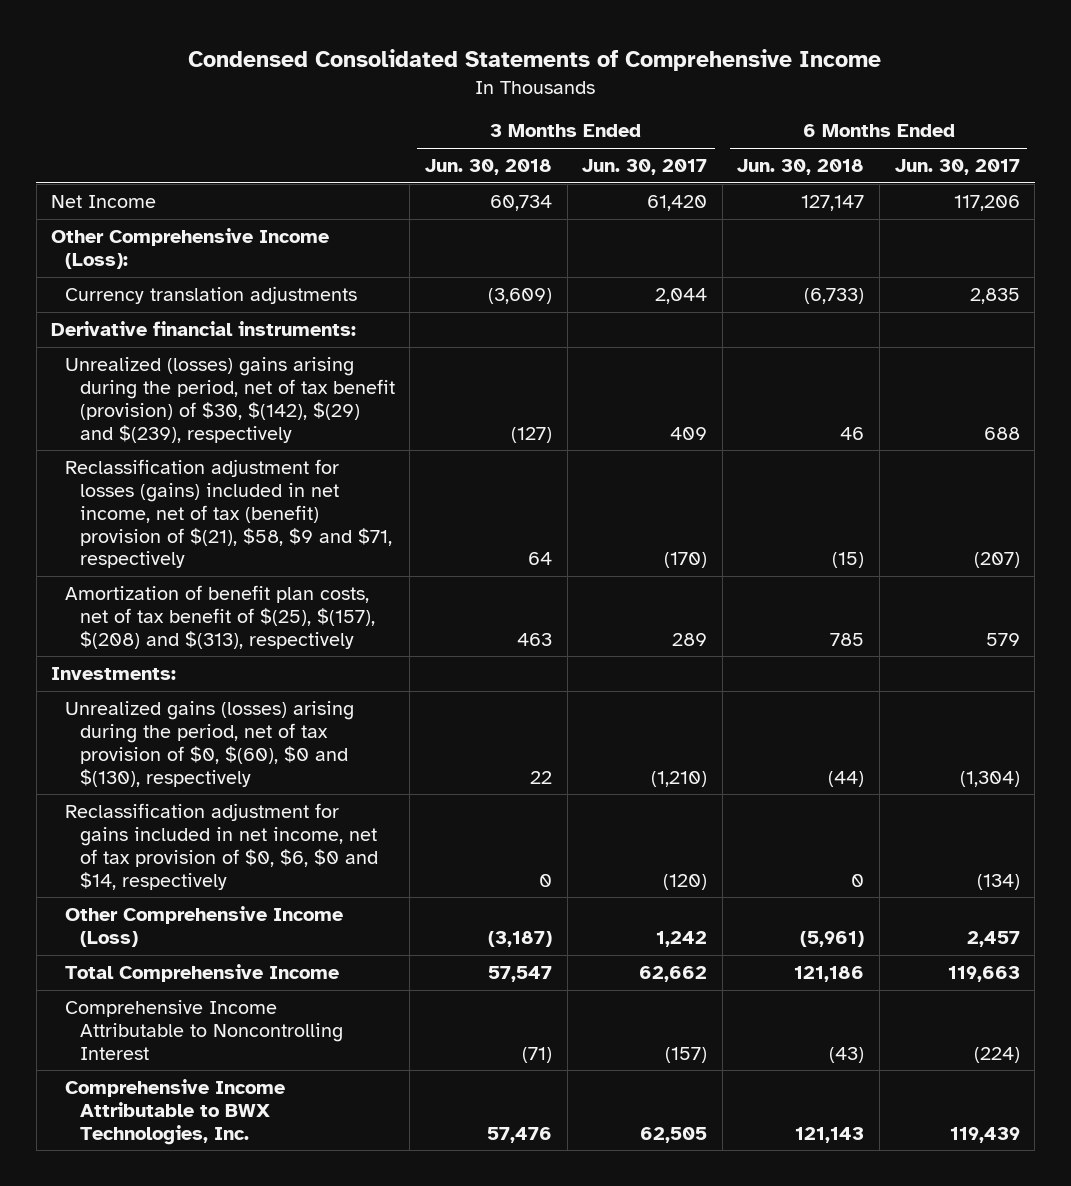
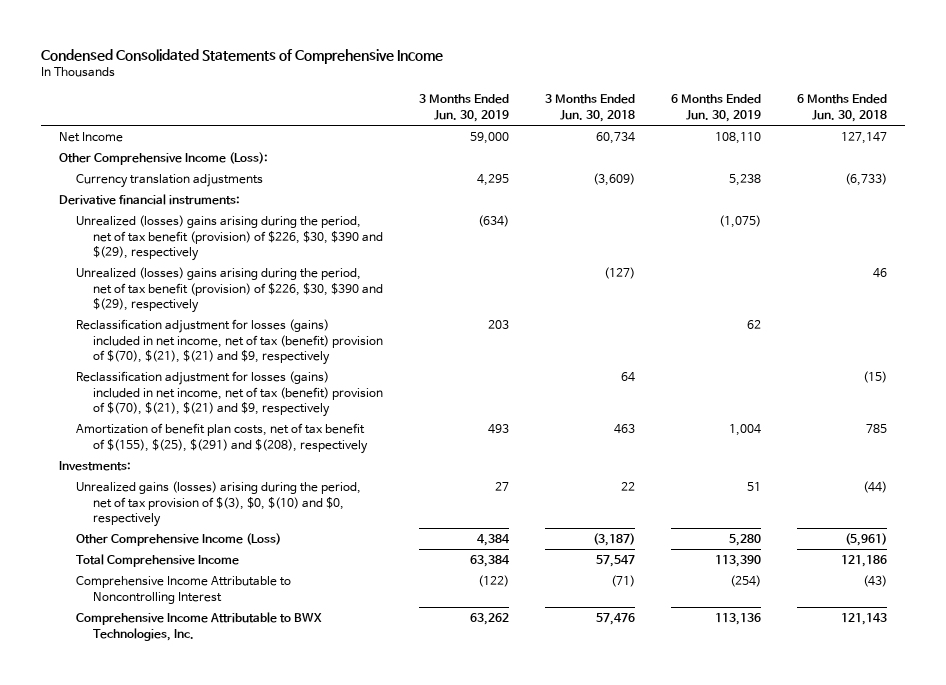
- | 3 Months Ended Jun. 30, 2018 | 3 Months Ended Jun. 30, 2017 | 6 Months Ended Jun. 30, 2018 | 6 Months Ended Jun. 30, 2017
+ | 3 Months Ended Jun. 30, 2019 | 3 Months Ended Jun. 30, 2018 | 6 Months Ended Jun. 30, 2019 | 6 Months Ended Jun. 30, 2018
- Unrealized (losses) gains arising during the period, net of tax benefit (provision) of $30, $(142), $(29) and $(239), respectively | (127) | 409 | 46 | 688
- Reclassification adjustment for losses (gains) included in net income, net of tax (benefit) provision of $(21), $58, $9 and $71, respectively | 64 | (170) | (15) | (207)
- Amortization of benefit plan costs, net of tax benefit of $(25), $(157), $(208) and $(313), respectively | 463 | 289 | 785 | 579
+ Unrealized (losses) gains arising during the period, net of tax benefit (provision) of $226, $30, $390 and $(29), respectively | (634) | | (1,075) |
+ Unrealized (losses) gains arising during the period, net of tax benefit (provision) of $226, $30, $390 and $(29), respectively | | (127) | | 46
+ Reclassification adjustment for losses (gains) included in net income, net of tax (benefit) provision of $(70), $(21), $(21) and $9, respectively | 203 | | 62 |
+ Reclassification adjustment for losses (gains) included in net income, net of tax (benefit) provision of $(70), $(21), $(21) and $9, respectively | | 64 | | (15)
+ Amortization of benefit plan costs, net of tax benefit of $(155), $(25), $(291) and $(208), respectively | 493 | 463 | 1,004 | 785
- Unrealized gains (losses) arising during the period, net of tax provision of $0, $(60), $0 and $(130), respectively | 22 | (1,210) | (44) | (1,304)
- Reclassification adjustment for gains included in net income, net of tax provision of $0, $6, $0 and $14, respectively | 0 | (120) | 0 | (134)
+ Unrealized gains (losses) arising during the period, net of tax provision of $(3), $0, $(10) and $0, respectively | 27 | 22 | 51 | (44)

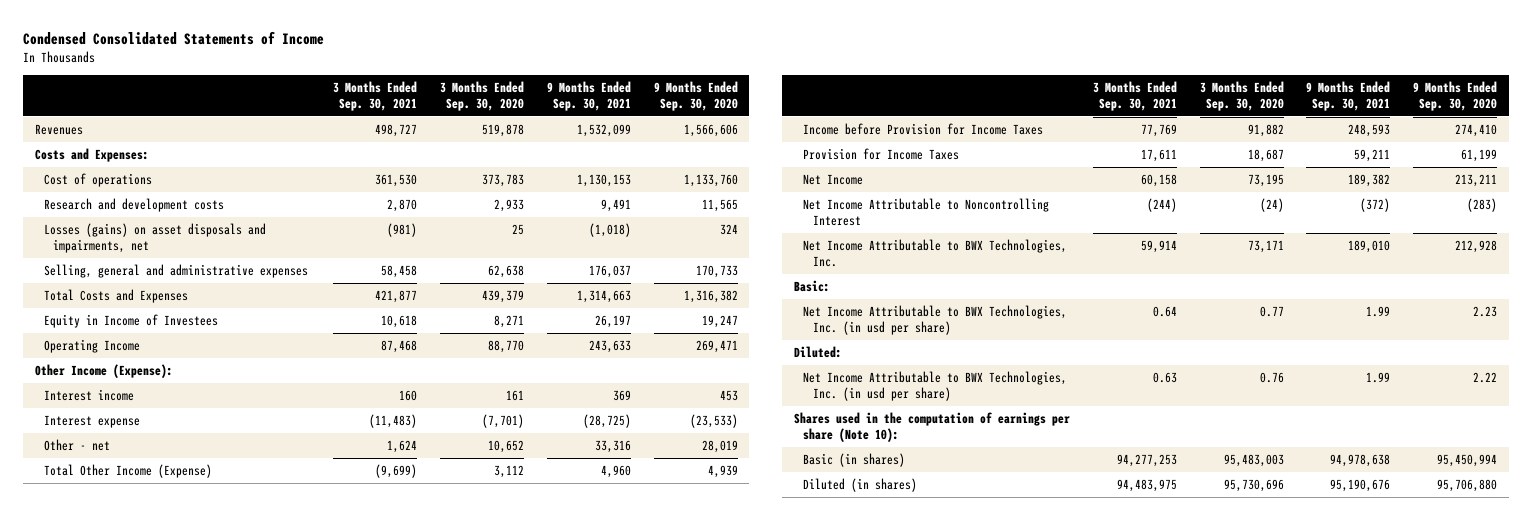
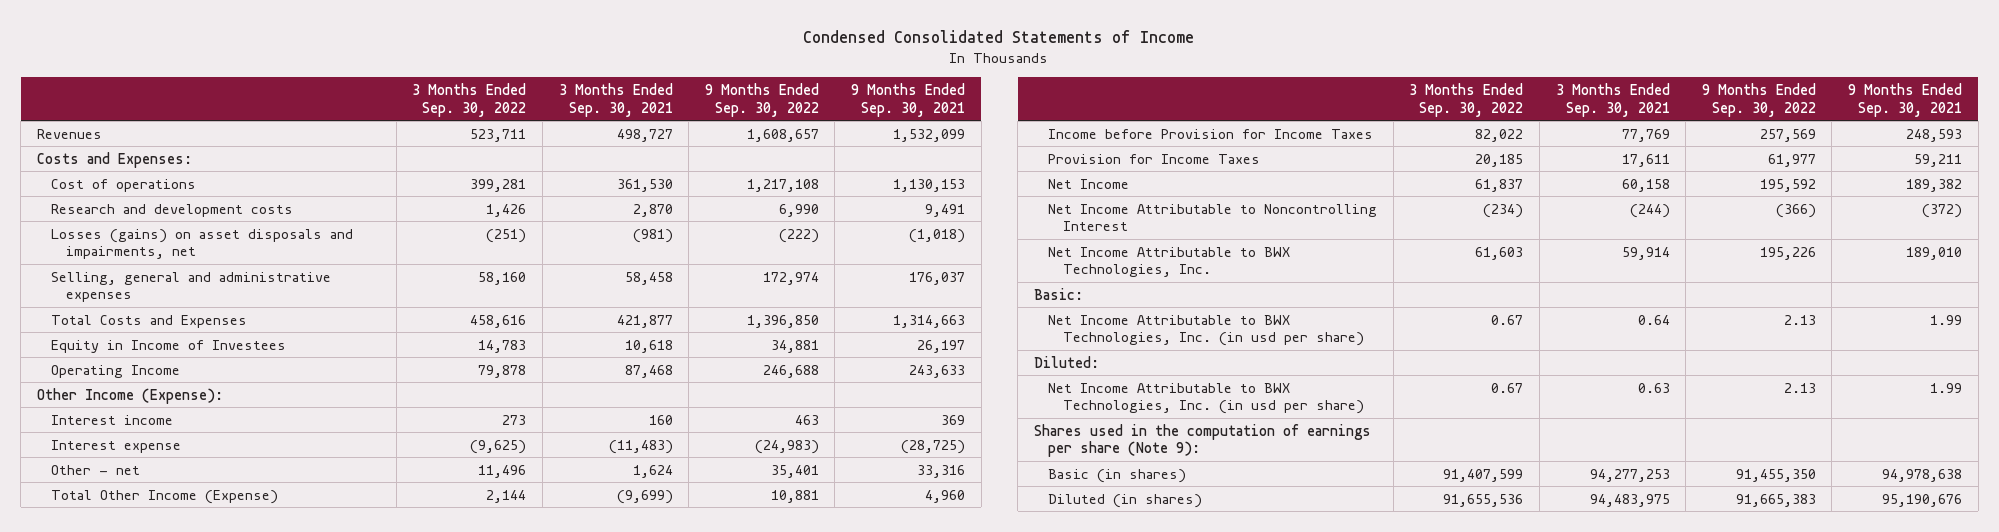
- | 3 Months Ended Sep. 30, 2021 | 3 Months Ended Sep. 30, 2020 | 9 Months Ended Sep. 30, 2021 | 9 Months Ended Sep. 30, 2020
+ | 3 Months Ended Sep. 30, 2022 | 3 Months Ended Sep. 30, 2021 | 9 Months Ended Sep. 30, 2022 | 9 Months Ended Sep. 30, 2021
- Shares used in the computation of earnings per share (Note 10):
+ Shares used in the computation of earnings per share (Note 9):

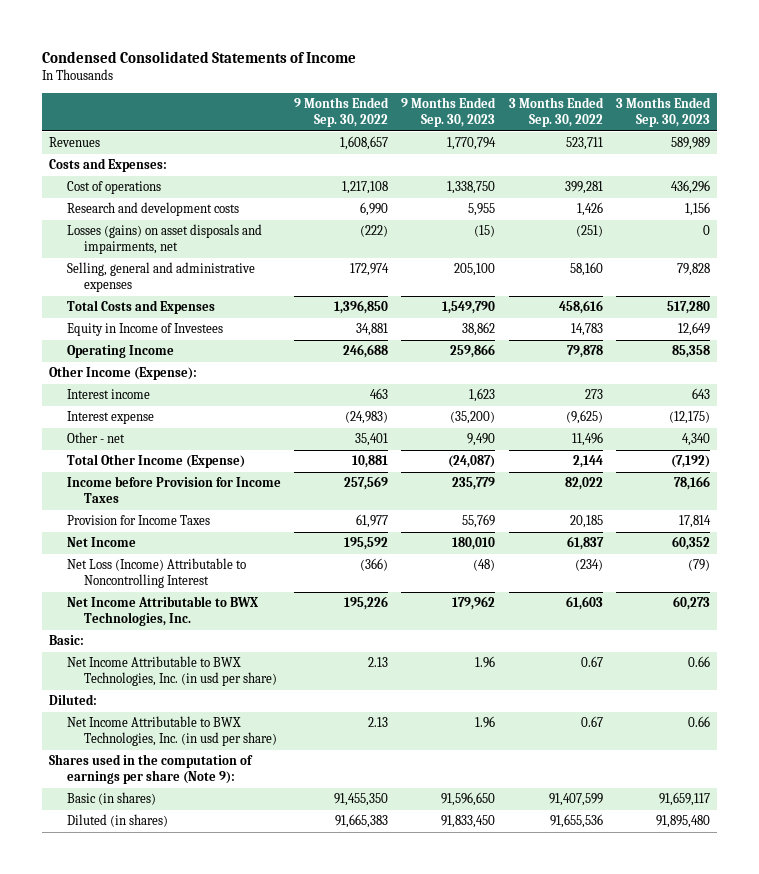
- | 3 Months Ended Sep. 30, 2022 | 3 Months Ended Sep. 30, 2021 | 9 Months Ended Sep. 30, 2022 | 9 Months Ended Sep. 30, 2021
+ | 9 Months Ended Sep. 30, 2022 | 9 Months Ended Sep. 30, 2023 | 3 Months Ended Sep. 30, 2022 | 3 Months Ended Sep. 30, 2023
- Net Income Attributable to Noncontrolling Interest | (234) | (244) | (366) | (372)
+ Net Loss (Income) Attributable to Noncontrolling Interest | (366) | (48) | (234) | (79)

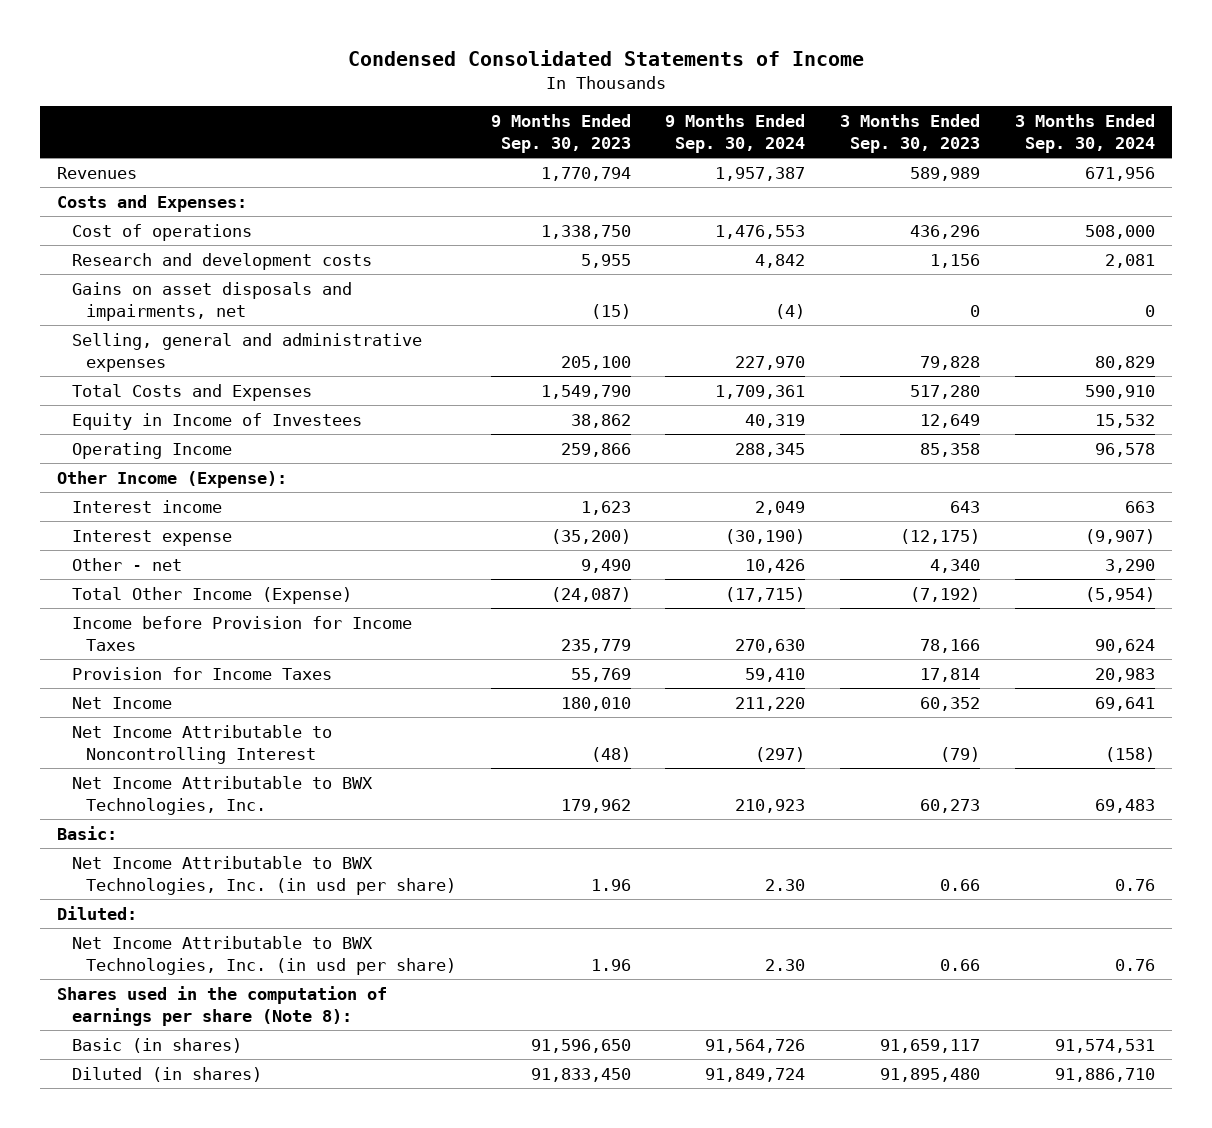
- | 9 Months Ended Sep. 30, 2022 | 9 Months Ended Sep. 30, 2023 | 3 Months Ended Sep. 30, 2022 | 3 Months Ended Sep. 30, 2023
+ | 9 Months Ended Sep. 30, 2023 | 9 Months Ended Sep. 30, 2024 | 3 Months Ended Sep. 30, 2023 | 3 Months Ended Sep. 30, 2024
- Losses (gains) on asset disposals and impairments, net | (222) | (15) | (251) | 0
+ Gains on asset disposals and impairments, net | (15) | (4) | 0 | 0
- Net Loss (Income) Attributable to Noncontrolling Interest | (366) | (48) | (234) | (79)
+ Net Income Attributable to Noncontrolling Interest | (48) | (297) | (79) | (158)
- Shares used in the computation of earnings per share (Note 9):
+ Shares used in the computation of earnings per share (Note 8):

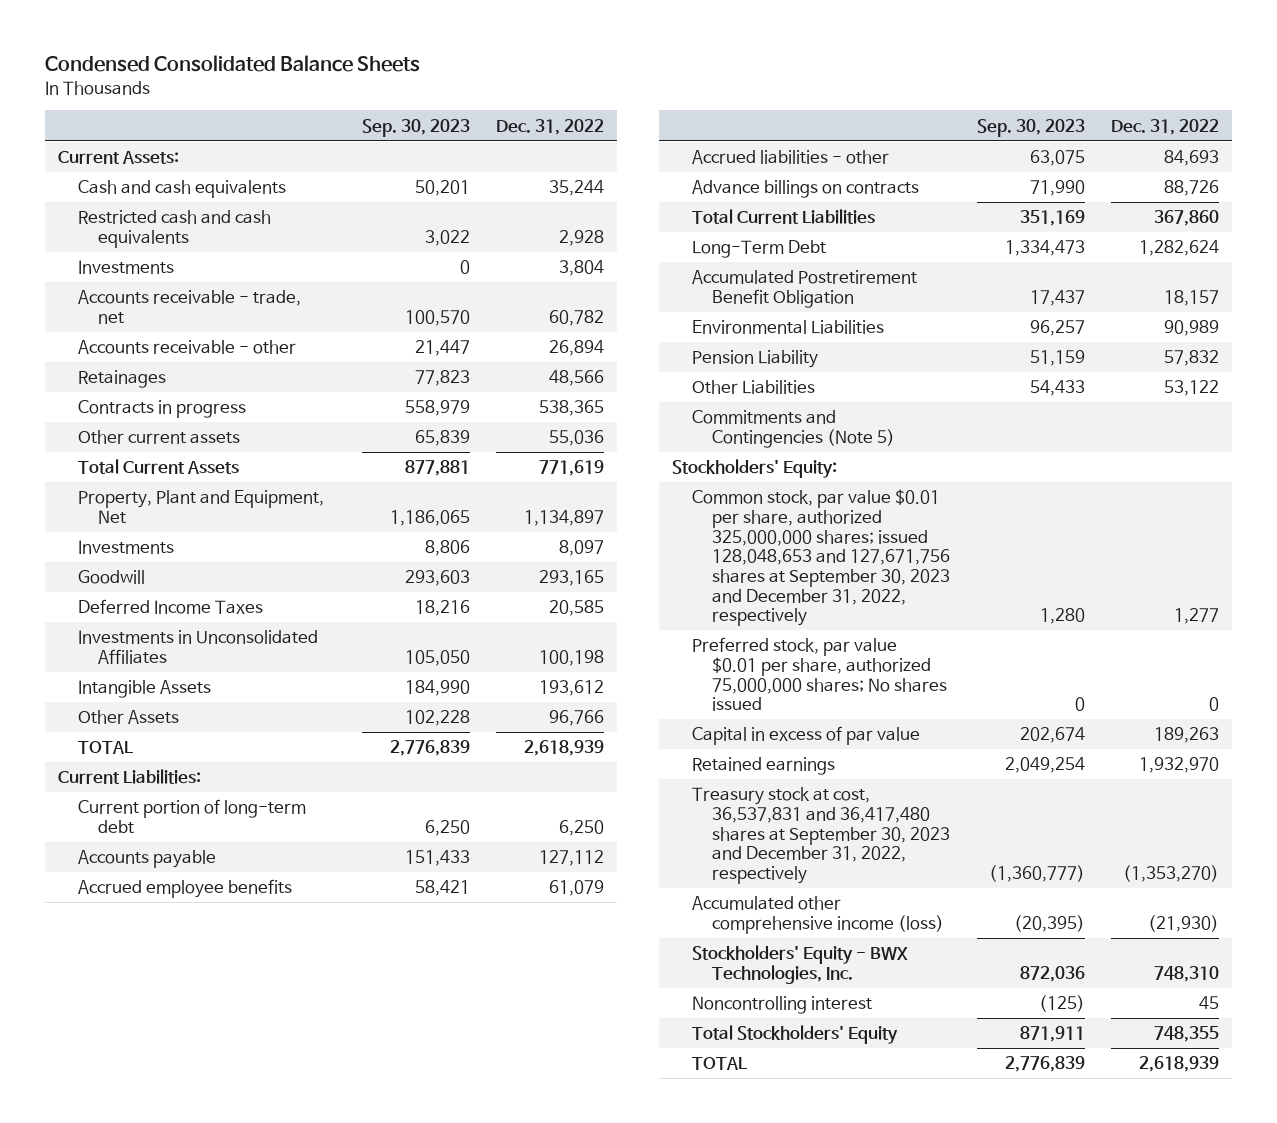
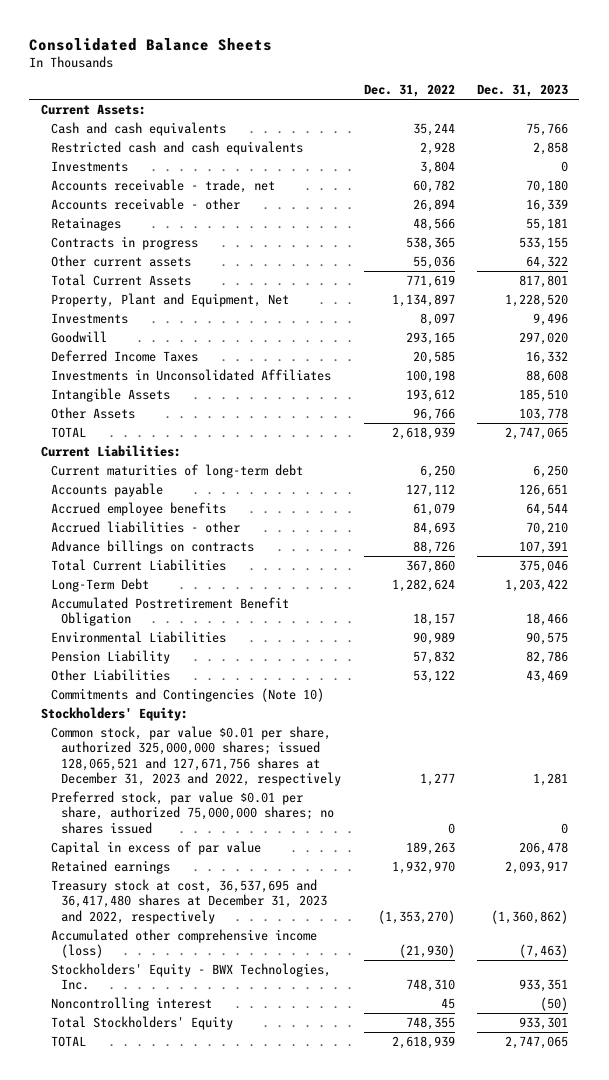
- Condensed Consolidated Balance Sheets
+ Consolidated Balance Sheets
- | Sep. 30, 2023 | Dec. 31, 2022
+ | Dec. 31, 2022 | Dec. 31, 2023
- Current portion of long-term debt | 6,250 | 6,250
+ Current maturities of long-term debt | 6,250 | 6,250
- Commitments and Contingencies (Note 5)
+ Commitments and Contingencies (Note 10)
- Common stock, par value $0.01 per share, authorized 325,000,000 shares; issued 128,048,653 and 127,671,756 shares at September 30, 2023 and December 31, 2022, respectively | 1,280 | 1,277
- Preferred stock, par value $0.01 per share, authorized 75,000,000 shares; No shares issued | 0 | 0
+ Common stock, par value $0.01 per share, authorized 325,000,000 shares; issued 128,065,521 and 127,671,756 shares at December 31, 2023 and 2022, respectively | 1,277 | 1,281
+ Preferred stock, par value $0.01 per share, authorized 75,000,000 shares; no shares issued | 0 | 0
- Treasury stock at cost, 36,537,831 and 36,417,480 shares at September 30, 2023 and December 31, 2022, respectively | (1,360,777) | (1,353,270)
+ Treasury stock at cost, 36,537,695 and 36,417,480 shares at December 31, 2023 and 2022, respectively | (1,353,270) | (1,360,862)

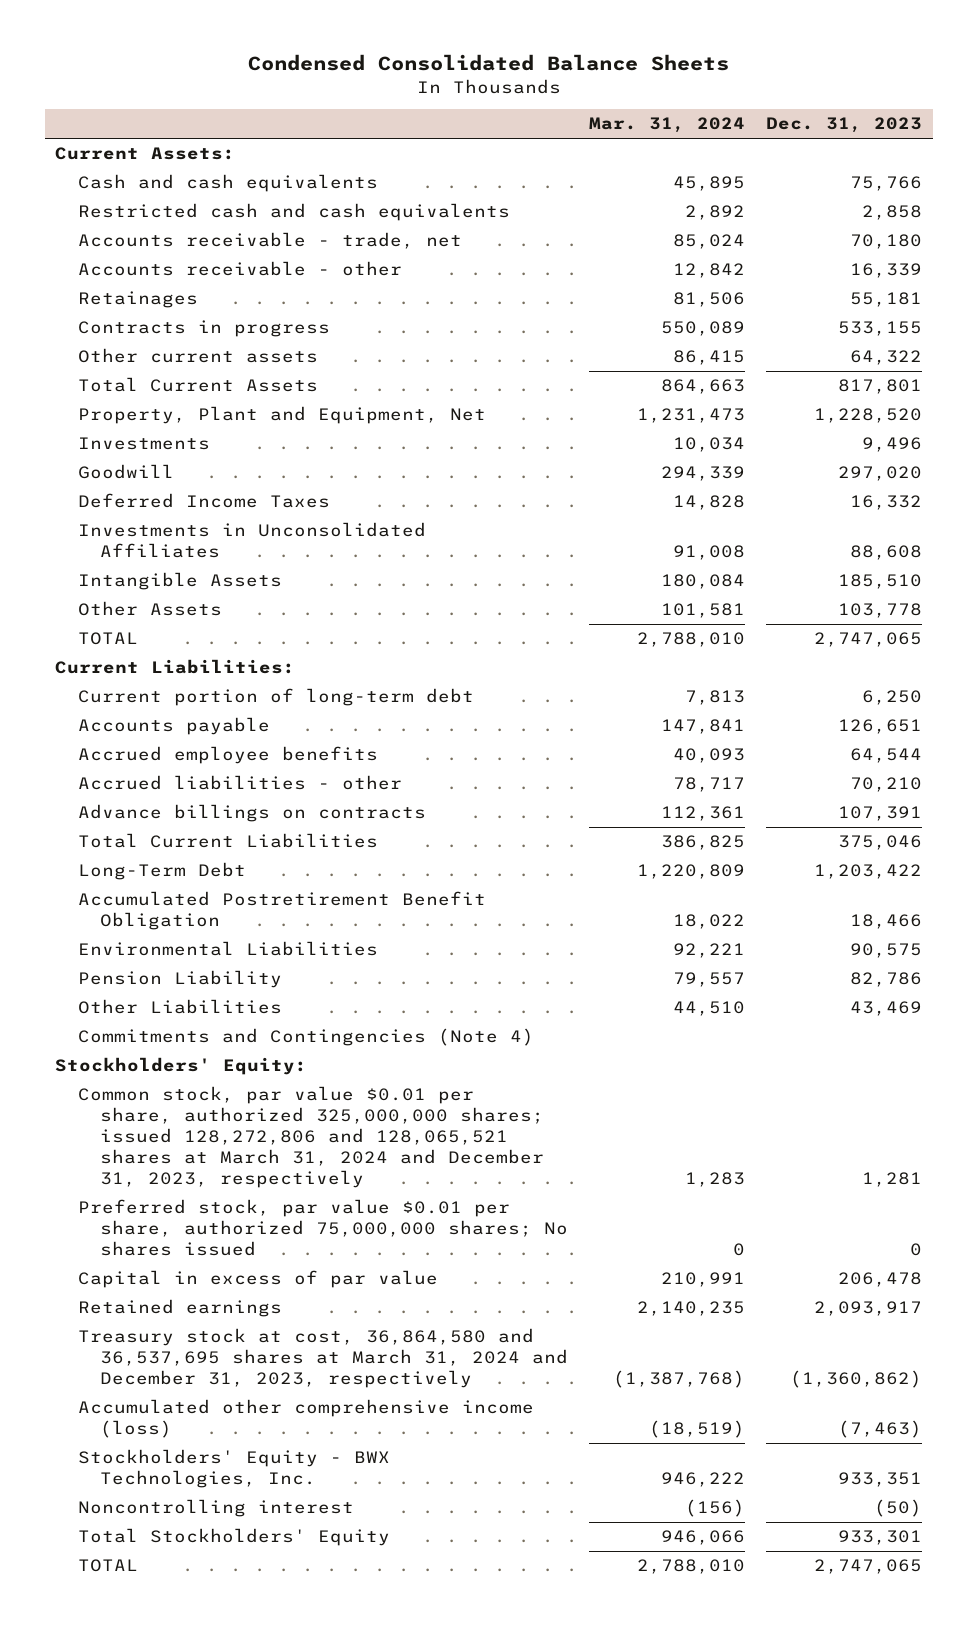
- Consolidated Balance Sheets
+ Condensed Consolidated Balance Sheets
- | Dec. 31, 2022 | Dec. 31, 2023
+ | Mar. 31, 2024 | Dec. 31, 2023
- Investments | 3,804 | 0
- Current maturities of long-term debt | 6,250 | 6,250
+ Current portion of long-term debt | 7,813 | 6,250
- Commitments and Contingencies (Note 10)
+ Commitments and Contingencies (Note 4)
- Common stock, par value $0.01 per share, authorized 325,000,000 shares; issued 128,065,521 and 127,671,756 shares at December 31, 2023 and 2022, respectively | 1,277 | 1,281
- Preferred stock, par value $0.01 per share, authorized 75,000,000 shares; no shares issued | 0 | 0
+ Common stock, par value $0.01 per share, authorized 325,000,000 shares; issued 128,272,806 and 128,065,521 shares at March 31, 2024 and December 31, 2023, respectively | 1,283 | 1,281
+ Preferred stock, par value $0.01 per share, authorized 75,000,000 shares; No shares issued | 0 | 0
- Treasury stock at cost, 36,537,695 and 36,417,480 shares at December 31, 2023 and 2022, respectively | (1,353,270) | (1,360,862)
+ Treasury stock at cost, 36,864,580 and 36,537,695 shares at March 31, 2024 and December 31, 2023, respectively | (1,387,768) | (1,360,862)

